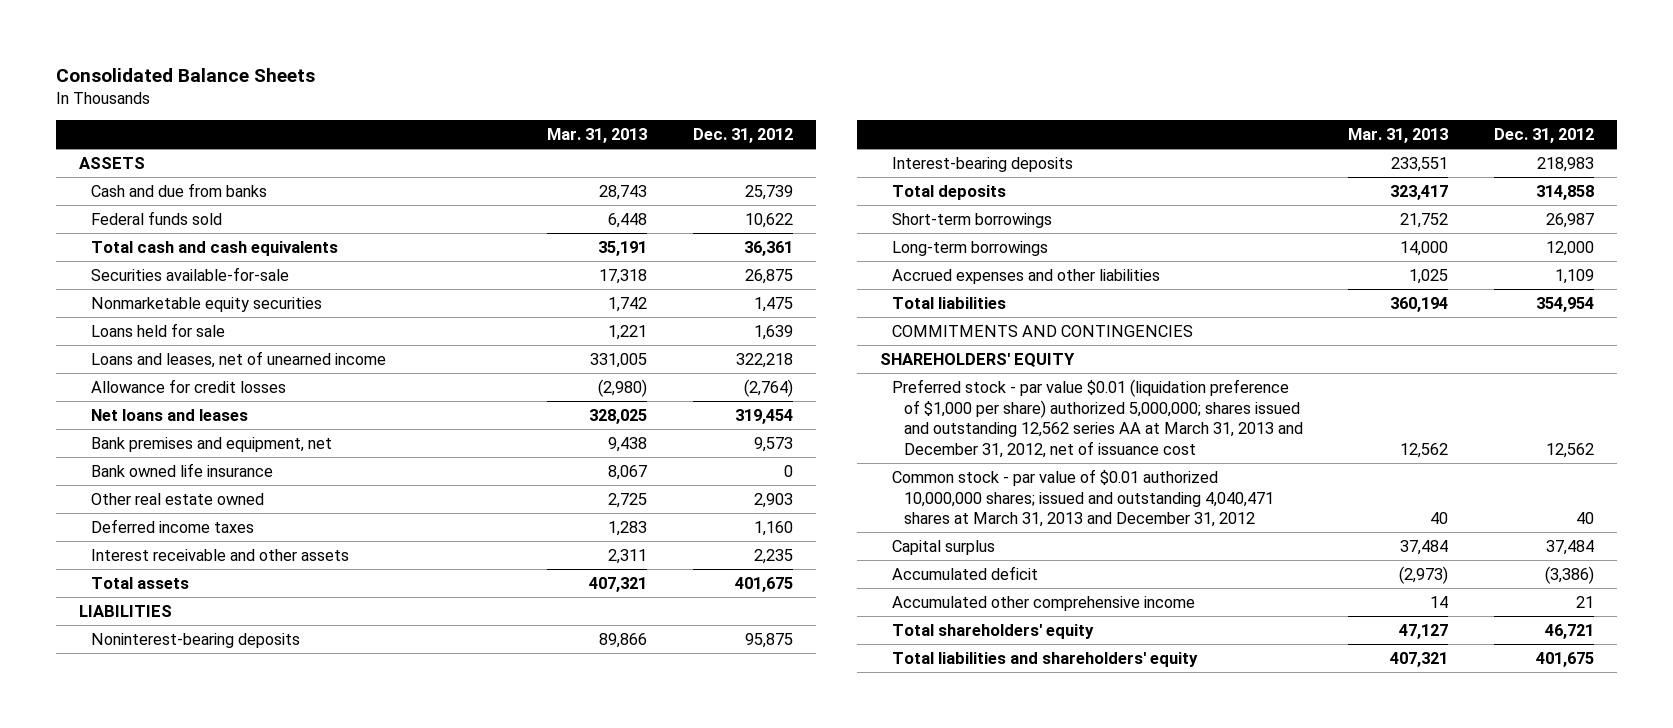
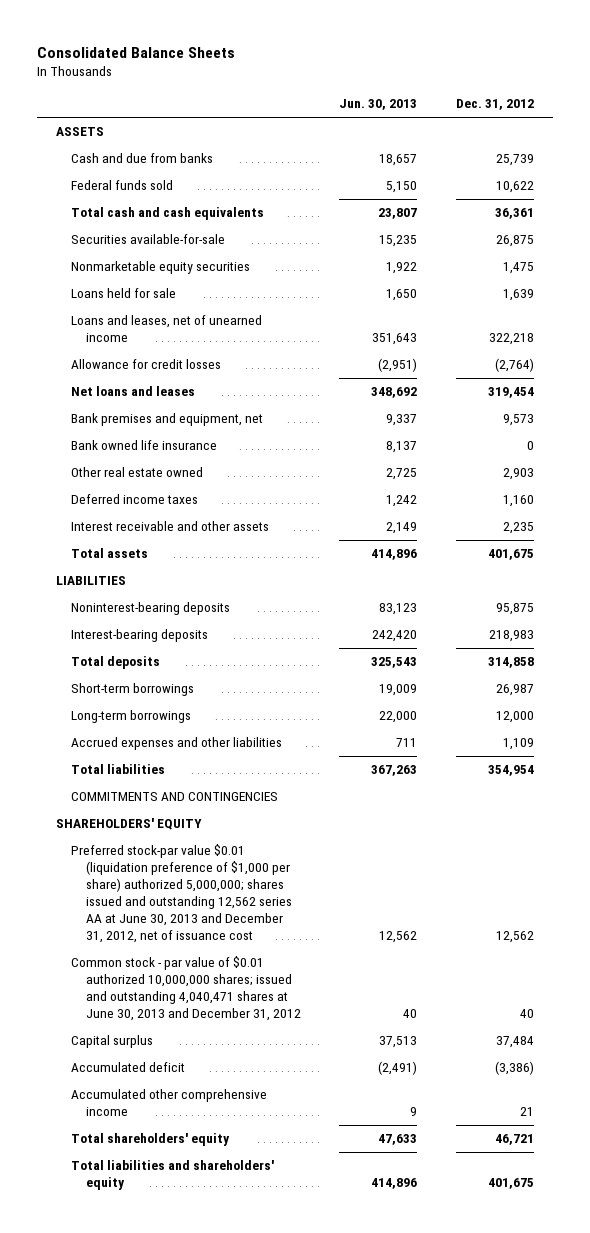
- | Mar. 31, 2013 | Dec. 31, 2012
+ | Jun. 30, 2013 | Dec. 31, 2012
- Preferred stock - par value $0.01 (liquidation preference of $1,000 per share) authorized 5,000,000; shares issued and outstanding 12,562 series AA at March 31, 2013 and December 31, 2012, net of issuance cost | 12,562 | 12,562
- Common stock - par value of $0.01 authorized 10,000,000 shares; issued and outstanding 4,040,471 shares at March 31, 2013 and December 31, 2012 | 40 | 40
+ Preferred stock-par value $0.01 (liquidation preference of $1,000 per share) authorized 5,000,000; shares issued and outstanding 12,562 series AA at June 30, 2013 and December 31, 2012, net of issuance cost | 12,562 | 12,562
+ Common stock - par value of $0.01 authorized 10,000,000 shares; issued and outstanding 4,040,471 shares at June 30, 2013 and December 31, 2012 | 40 | 40

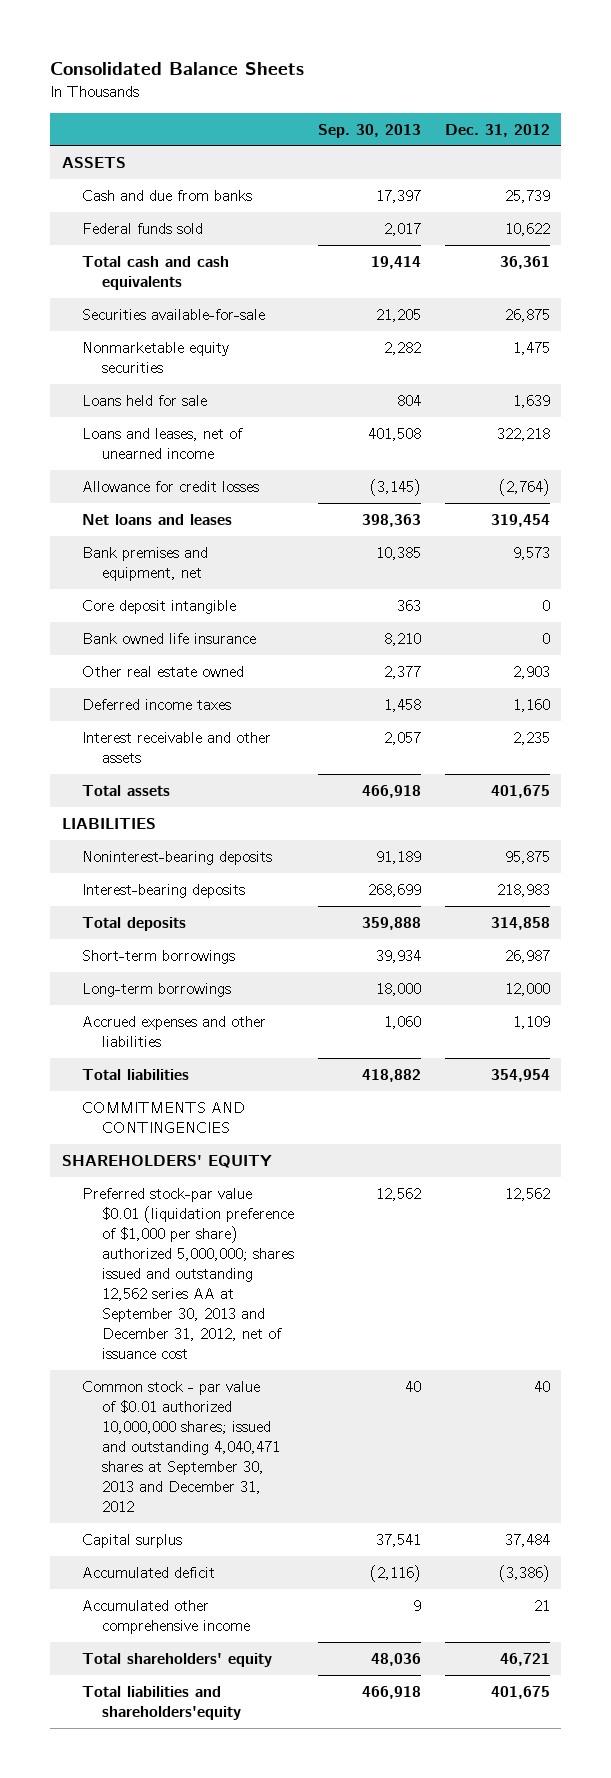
- | Jun. 30, 2013 | Dec. 31, 2012
+ | Sep. 30, 2013 | Dec. 31, 2012
+ Core deposit intangible | 363 | 0
- Preferred stock-par value $0.01 (liquidation preference of $1,000 per share) authorized 5,000,000; shares issued and outstanding 12,562 series AA at June 30, 2013 and December 31, 2012, net of issuance cost | 12,562 | 12,562
- Common stock - par value of $0.01 authorized 10,000,000 shares; issued and outstanding 4,040,471 shares at June 30, 2013 and December 31, 2012 | 40 | 40
+ Preferred stock-par value $0.01 (liquidation preference of $1,000 per share) authorized 5,000,000; shares issued and outstanding 12,562 series AA at September 30, 2013 and December 31, 2012, net of issuance cost | 12,562 | 12,562
+ Common stock - par value of $0.01 authorized 10,000,000 shares; issued and outstanding 4,040,471 shares at September 30, 2013 and December 31, 2012 | 40 | 40
- Total liabilities and shareholders' equity | 414,896 | 401,675
+ Total liabilities and shareholders'equity | 466,918 | 401,675

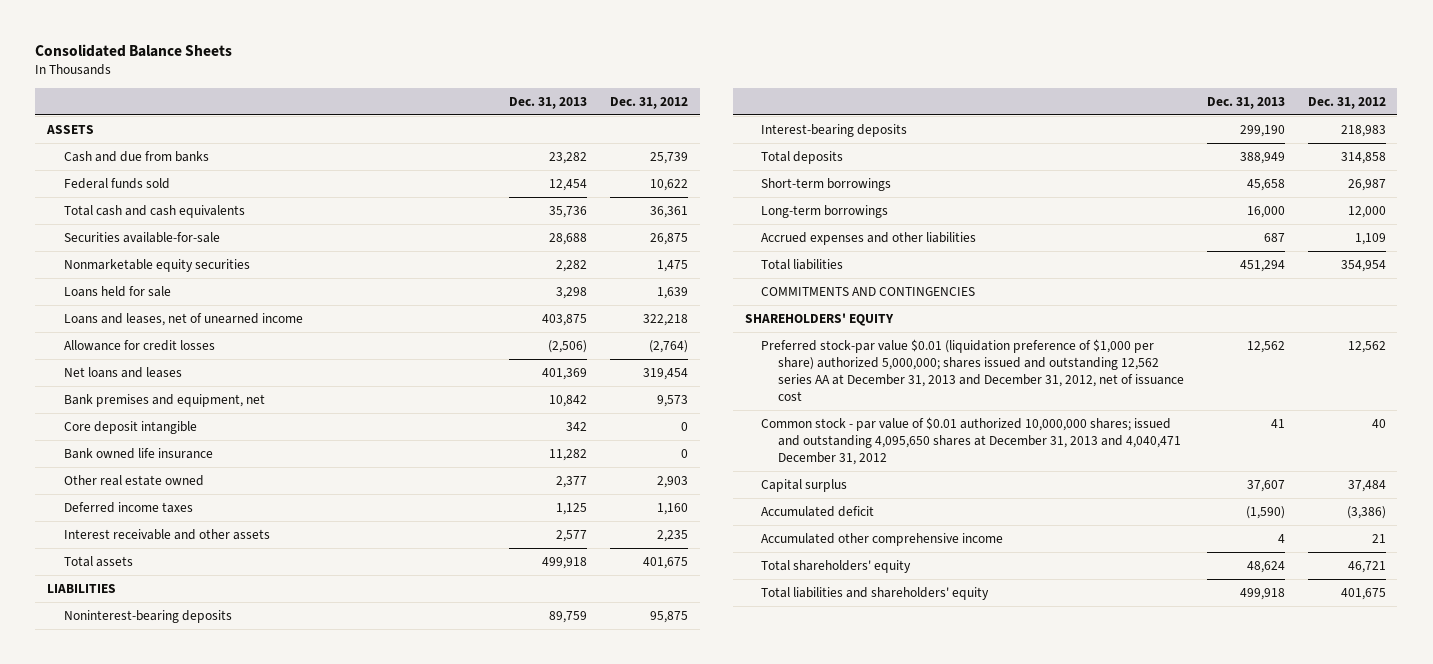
- | Sep. 30, 2013 | Dec. 31, 2012
+ | Dec. 31, 2013 | Dec. 31, 2012
- Preferred stock-par value $0.01 (liquidation preference of $1,000 per share) authorized 5,000,000; shares issued and outstanding 12,562 series AA at September 30, 2013 and December 31, 2012, net of issuance cost | 12,562 | 12,562
- Common stock - par value of $0.01 authorized 10,000,000 shares; issued and outstanding 4,040,471 shares at September 30, 2013 and December 31, 2012 | 40 | 40
+ Preferred stock-par value $0.01 (liquidation preference of $1,000 per share) authorized 5,000,000; shares issued and outstanding 12,562 series AA at December 31, 2013 and December 31, 2012, net of issuance cost | 12,562 | 12,562
+ Common stock - par value of $0.01 authorized 10,000,000 shares; issued and outstanding 4,095,650 shares at December 31, 2013 and 4,040,471 December 31, 2012 | 41 | 40
- Total liabilities and shareholders'equity | 466,918 | 401,675
+ Total liabilities and shareholders' equity | 499,918 | 401,675

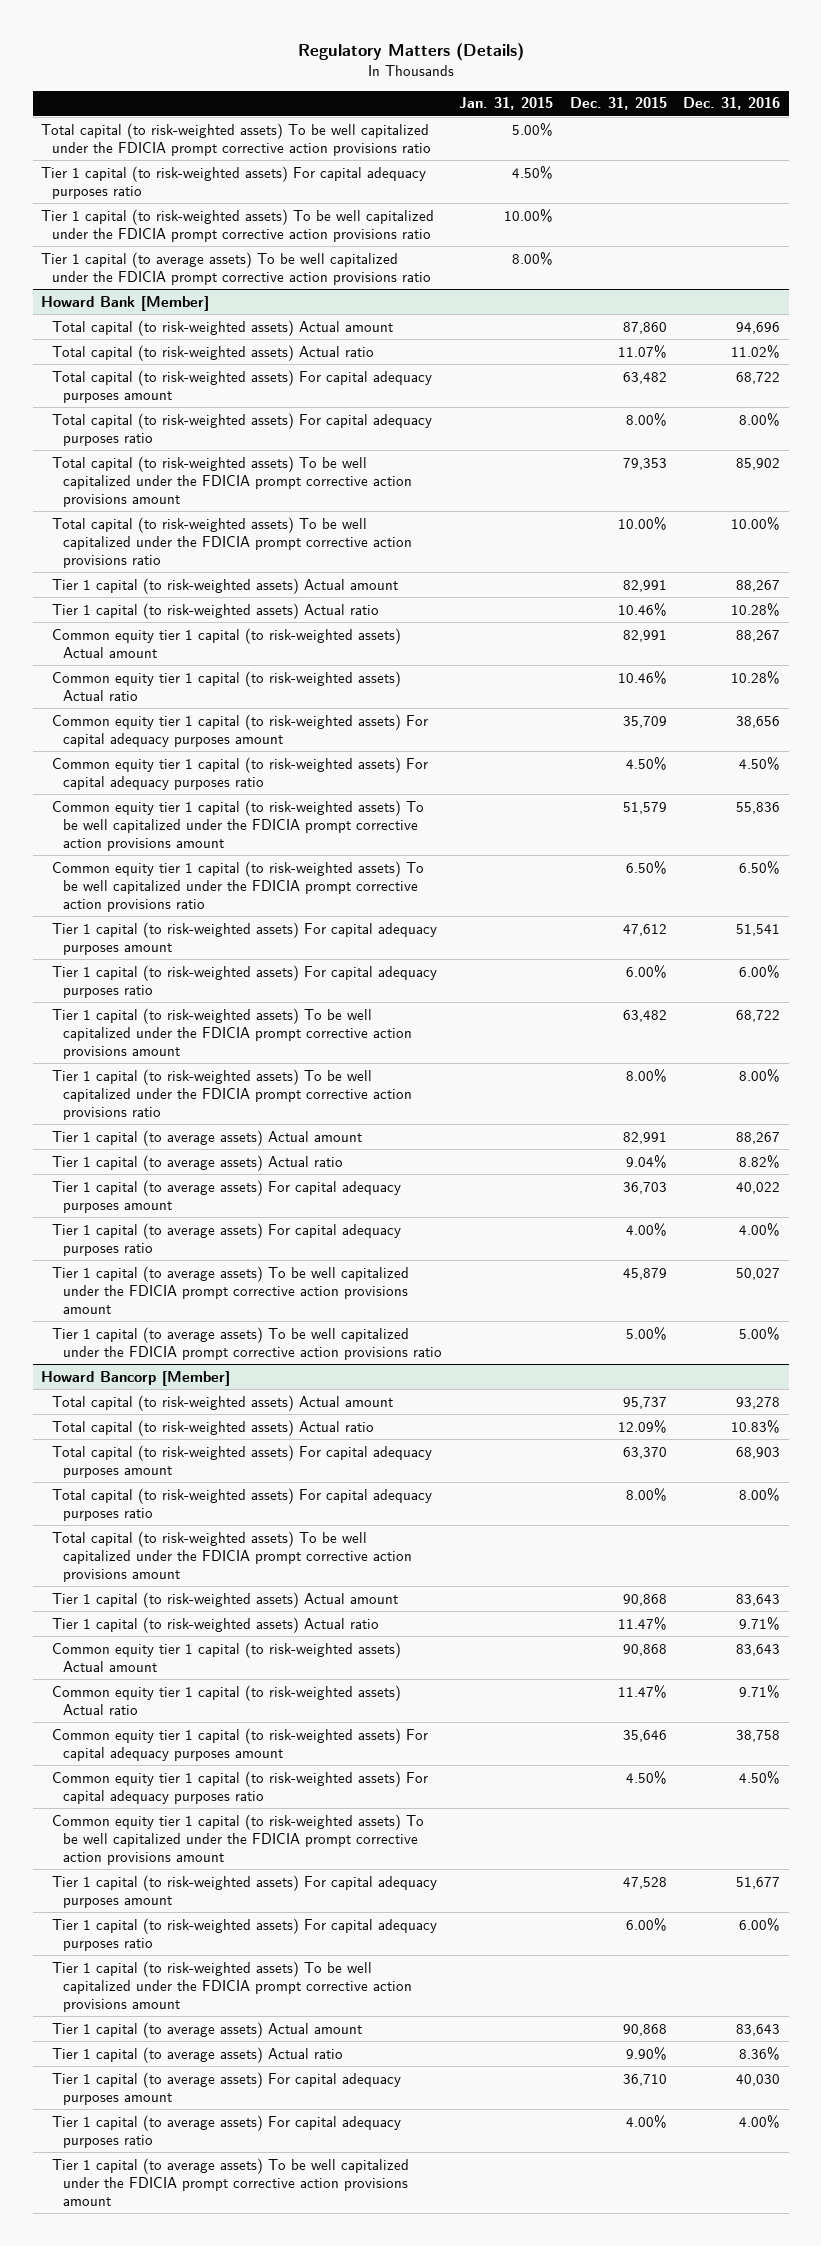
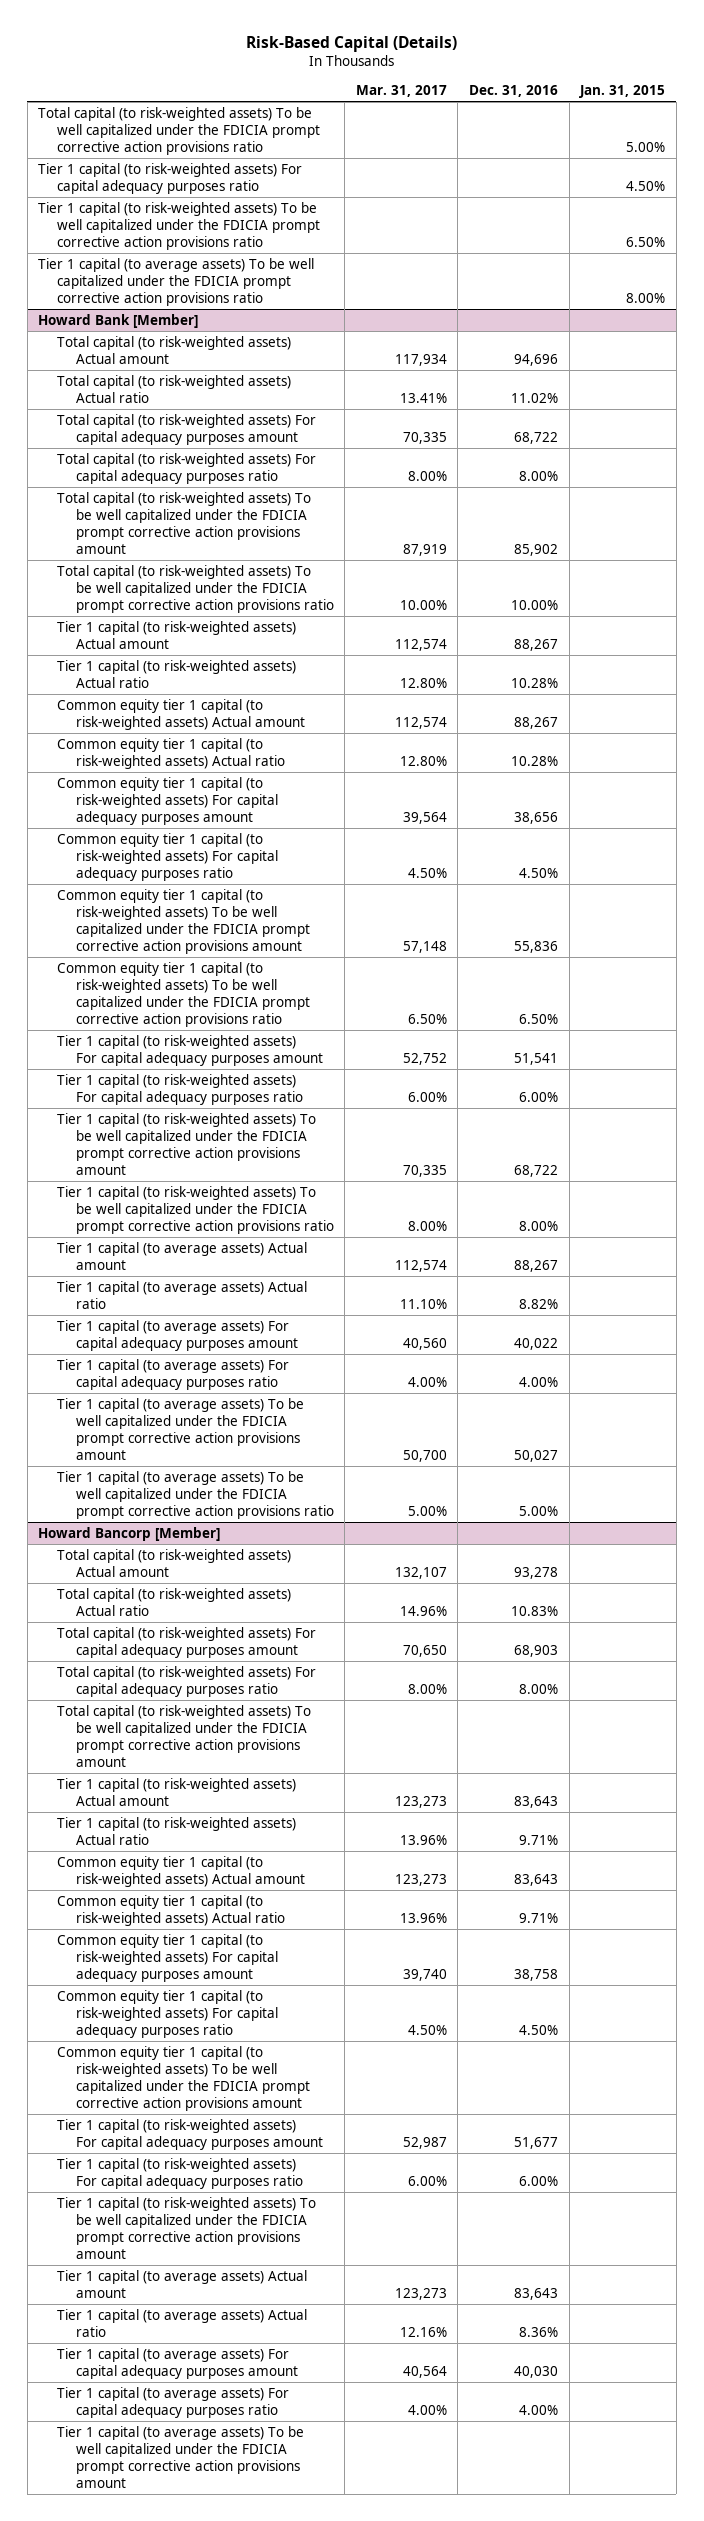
- Regulatory Matters (Details)
+ Risk-Based Capital (Details)
- | Jan. 31, 2015 | Dec. 31, 2015 | Dec. 31, 2016
+ | Mar. 31, 2017 | Dec. 31, 2016 | Jan. 31, 2015
- Tier 1 capital (to risk-weighted assets) To be well capitalized under the FDICIA prompt corrective action provisions ratio | 10.00% | |
+ Tier 1 capital (to risk-weighted assets) To be well capitalized under the FDICIA prompt corrective action provisions ratio | | | 6.50%

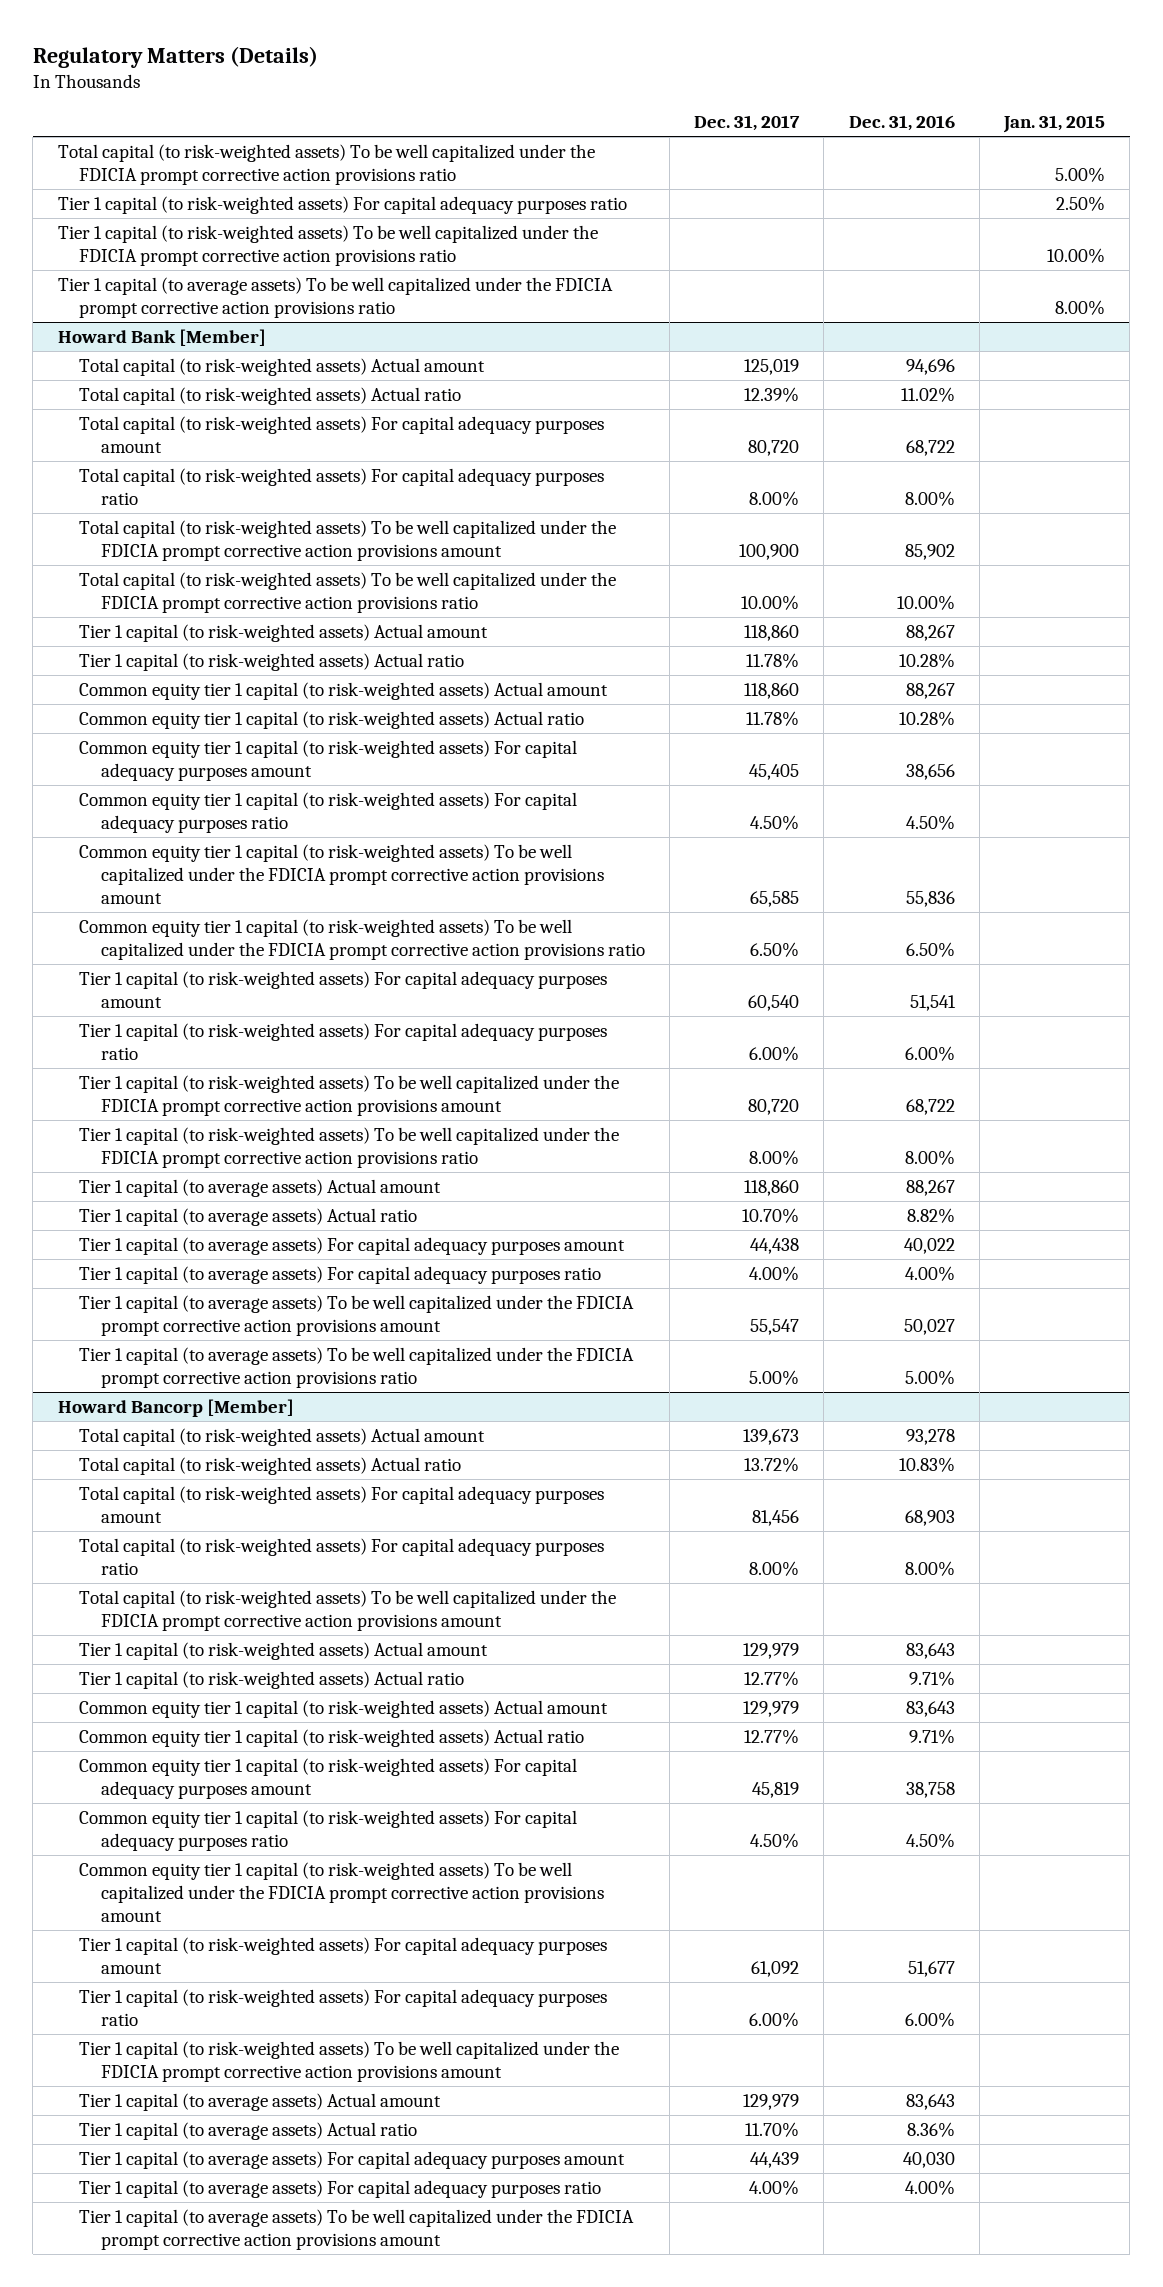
- Risk-Based Capital (Details)
+ Regulatory Matters (Details)
- | Mar. 31, 2017 | Dec. 31, 2016 | Jan. 31, 2015
+ | Dec. 31, 2017 | Dec. 31, 2016 | Jan. 31, 2015
- Tier 1 capital (to risk-weighted assets) For capital adequacy purposes ratio | | | 4.50%
- Tier 1 capital (to risk-weighted assets) To be well capitalized under the FDICIA prompt corrective action provisions ratio | | | 6.50%
+ Tier 1 capital (to risk-weighted assets) For capital adequacy purposes ratio | | | 2.50%
+ Tier 1 capital (to risk-weighted assets) To be well capitalized under the FDICIA prompt corrective action provisions ratio | | | 10.00%

